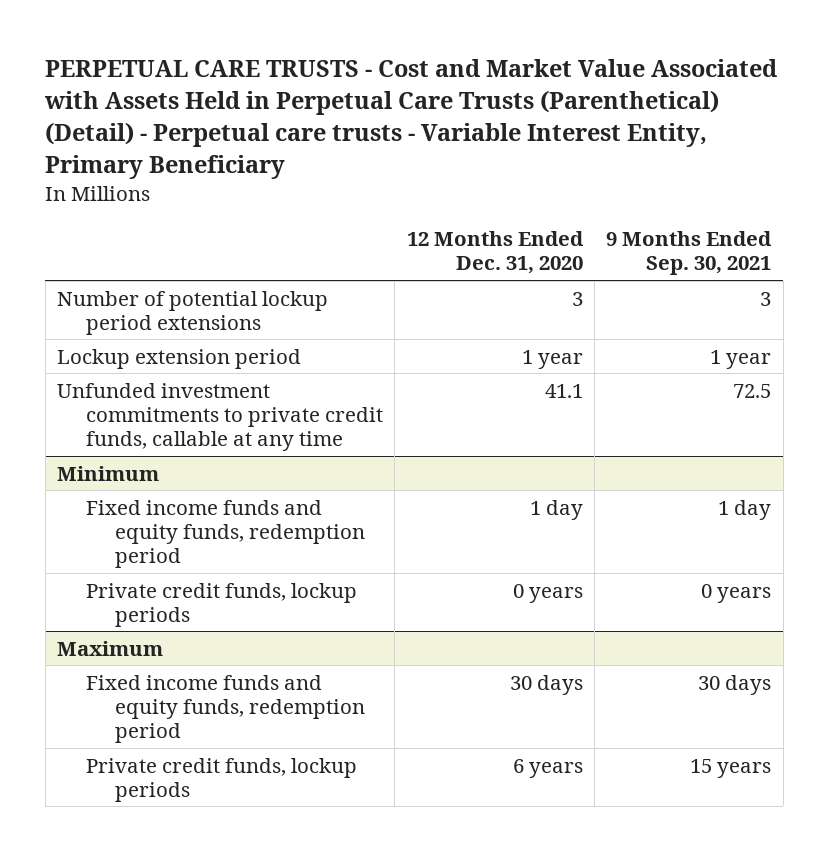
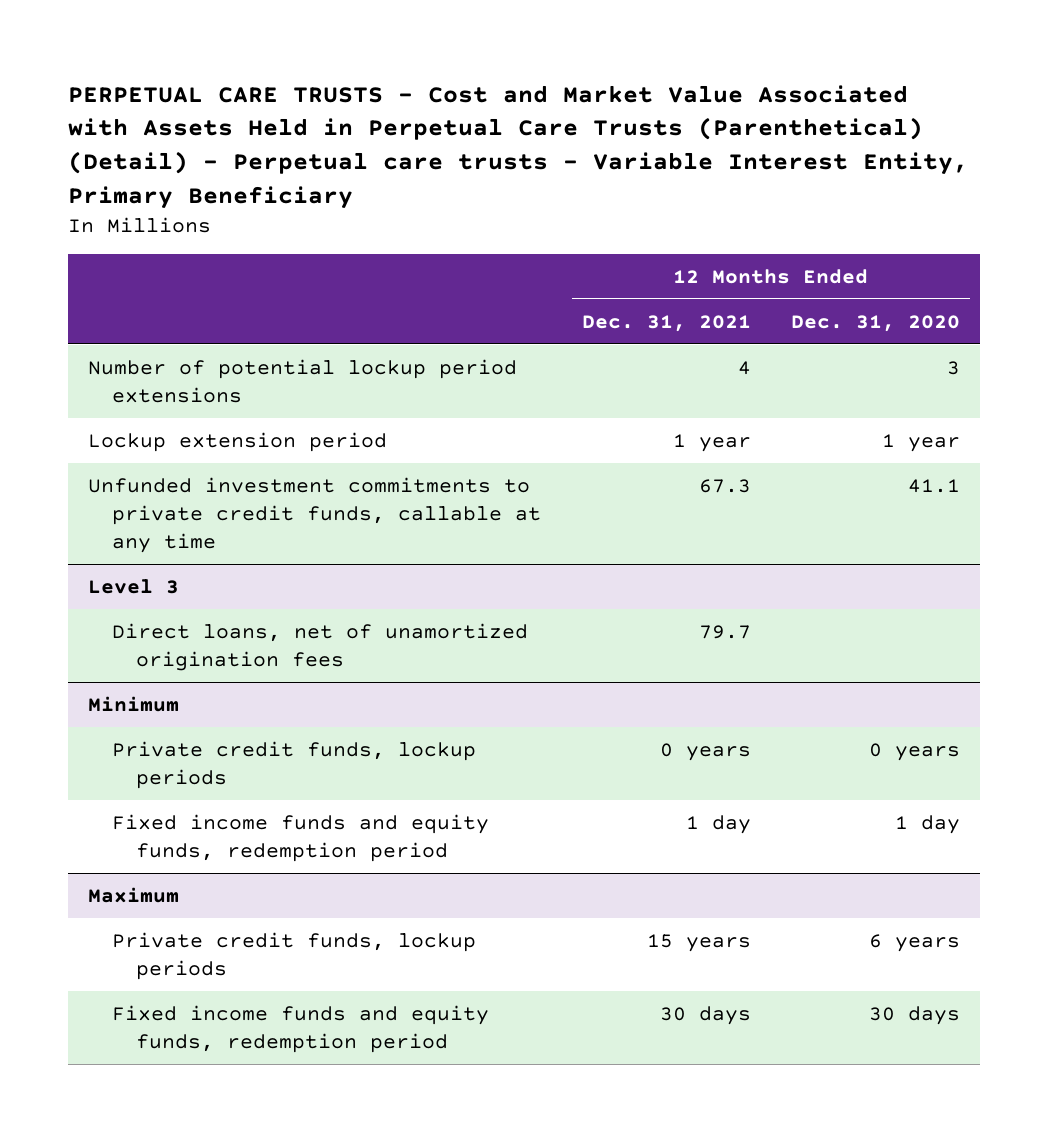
- | 12 Months Ended Dec. 31, 2020 | 9 Months Ended Sep. 30, 2021
+ | 12 Months Ended Dec. 31, 2021 | 12 Months Ended Dec. 31, 2020
+ Level 3
+ Direct loans, net of unamortized origination fees | 79.7 |
@ Minimum
moved down: Fixed income funds and equity funds, redemption period | 1 day | 1 day
@ Maximum
moved down: Fixed income funds and equity funds, redemption period | 30 days | 30 days

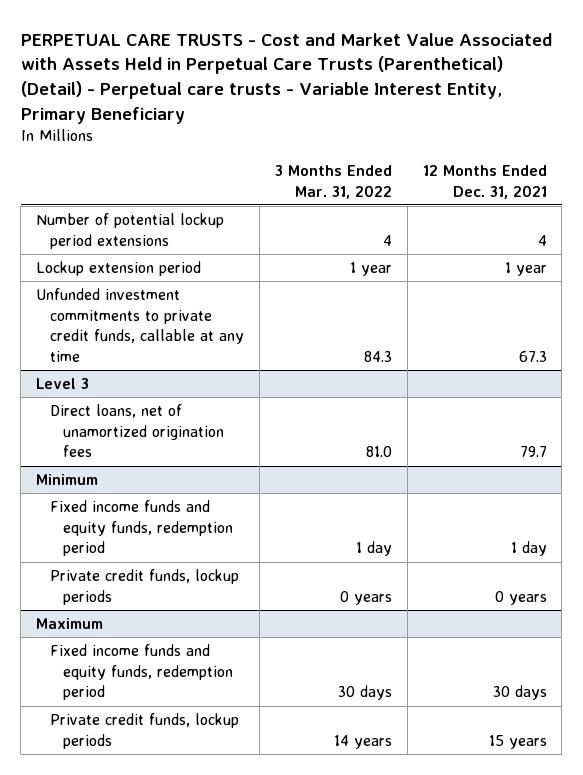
- | 12 Months Ended Dec. 31, 2021 | 12 Months Ended Dec. 31, 2020
+ | 3 Months Ended Mar. 31, 2022 | 12 Months Ended Dec. 31, 2021
@ Minimum
moved down: Private credit funds, lockup periods | 0 years | 0 years
@ Maximum
moved down: Private credit funds, lockup periods | 14 years | 15 years

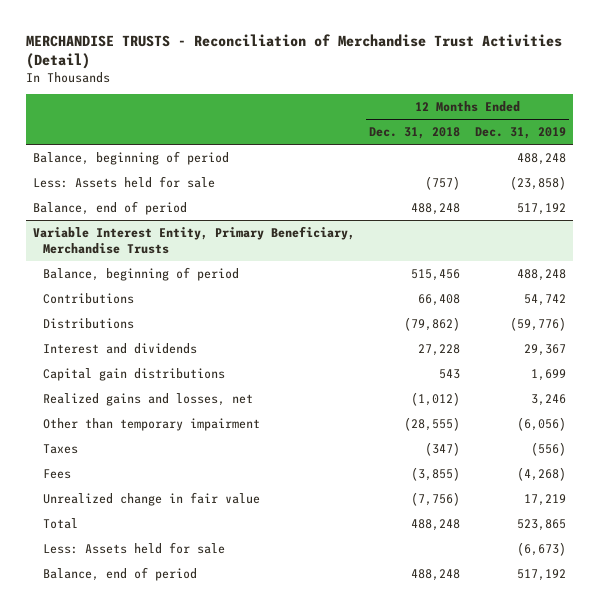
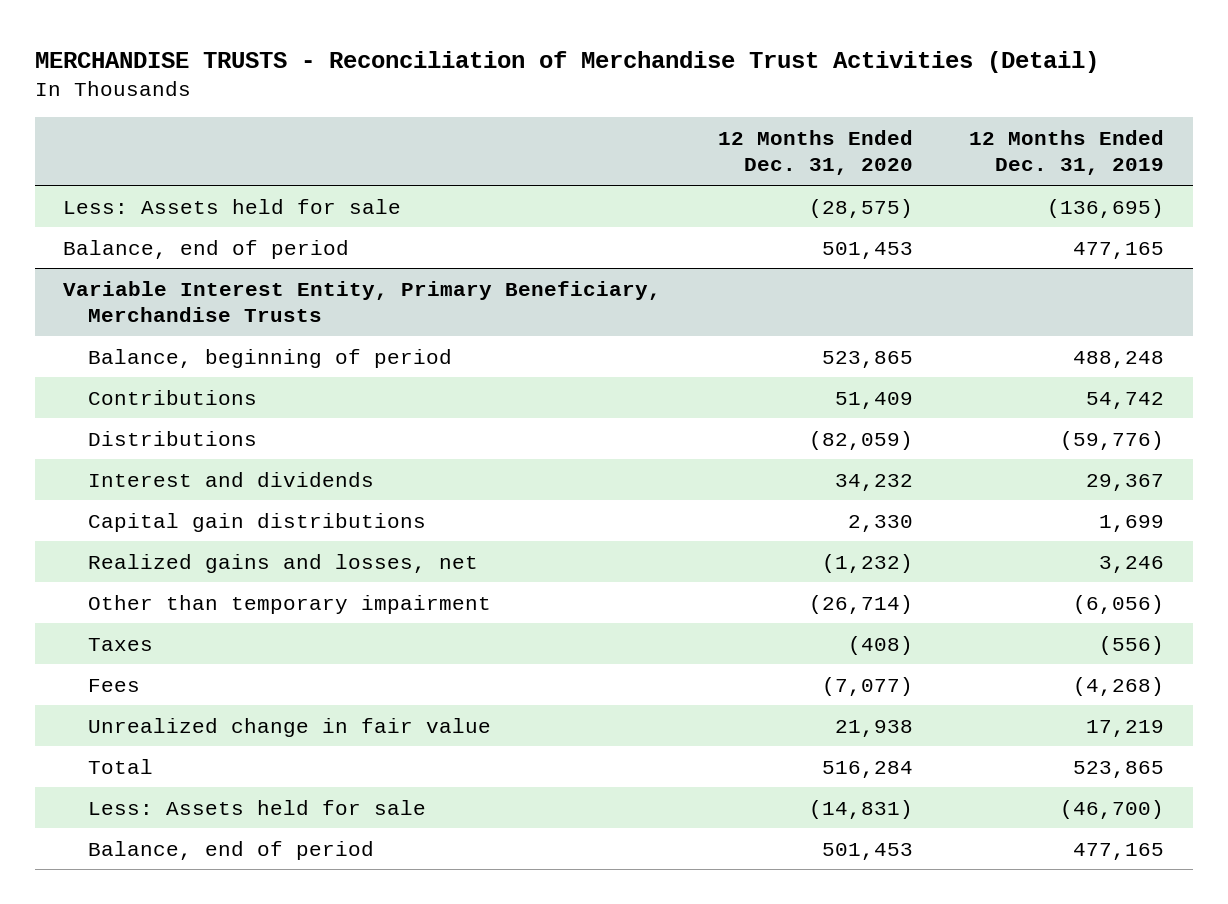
- | 12 Months Ended Dec. 31, 2018 | 12 Months Ended Dec. 31, 2019
+ | 12 Months Ended Dec. 31, 2020 | 12 Months Ended Dec. 31, 2019
- Balance, beginning of period | | 488,248
- Less: Assets held for sale | (757) | (23,858)
- Balance, end of period | 488,248 | 517,192
+ Less: Assets held for sale | (28,575) | (136,695)
+ Balance, end of period | 501,453 | 477,165
@ Variable Interest Entity, Primary Beneficiary, Merchandise Trusts
- Less: Assets held for sale | | (6,673)
- Balance, end of period | 488,248 | 517,192
+ Less: Assets held for sale | (14,831) | (46,700)
+ Balance, end of period | 501,453 | 477,165

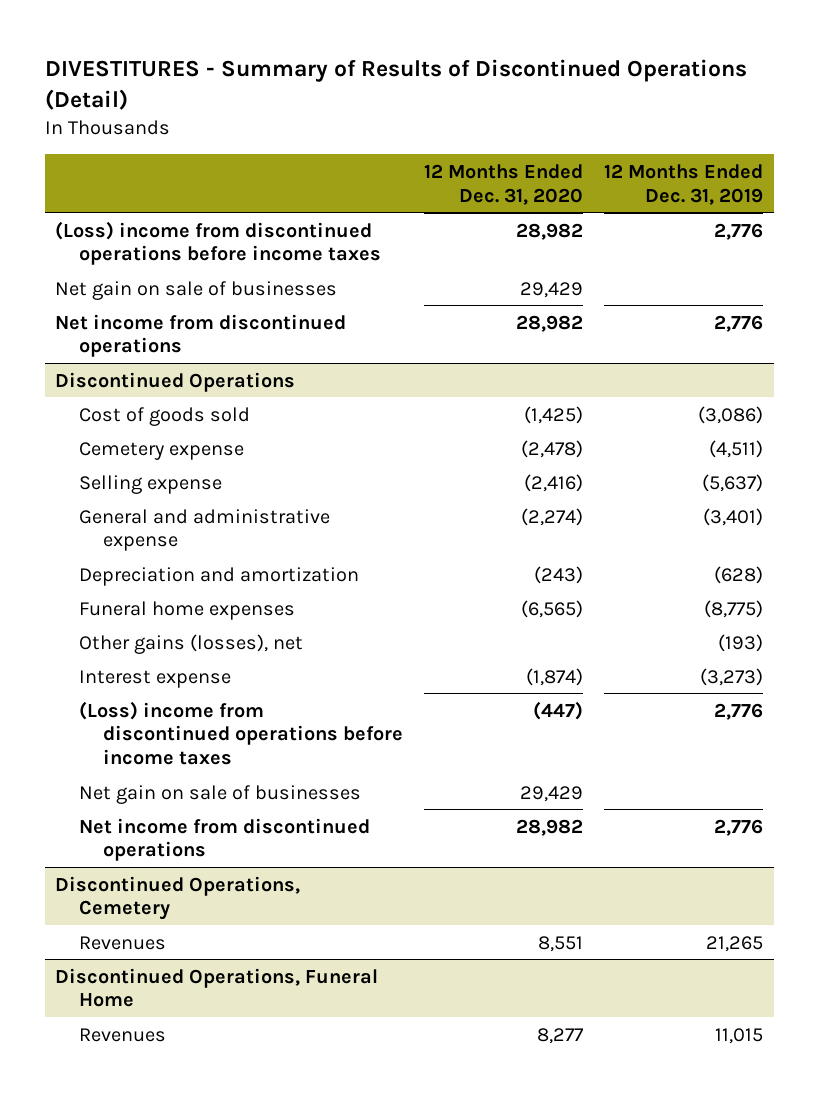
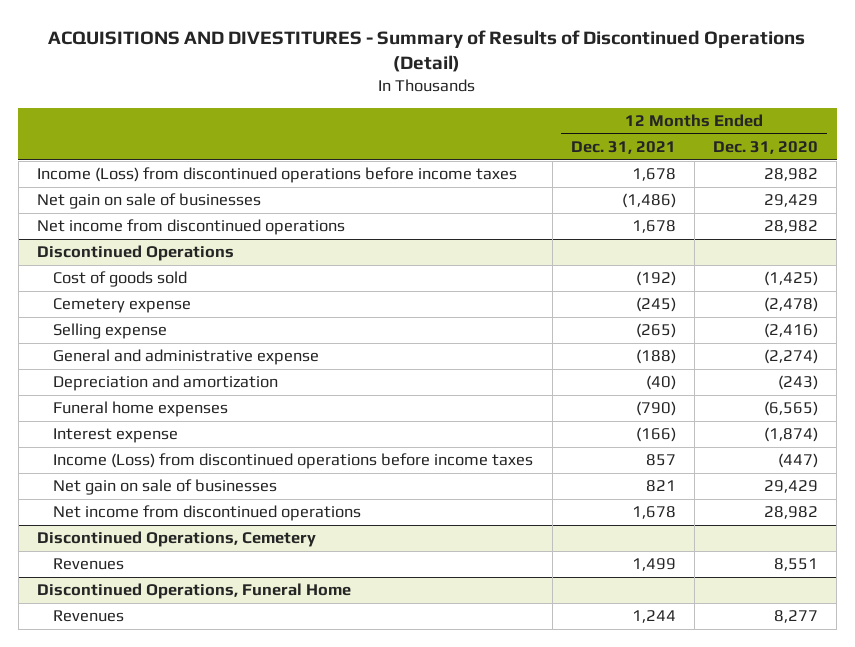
- DIVESTITURES - Summary of Results of Discontinued Operations (Detail)
+ ACQUISITIONS AND DIVESTITURES - Summary of Results of Discontinued Operations (Detail)
- | 12 Months Ended Dec. 31, 2020 | 12 Months Ended Dec. 31, 2019
+ | 12 Months Ended Dec. 31, 2021 | 12 Months Ended Dec. 31, 2020
- (Loss) income from discontinued operations before income taxes | 28,982 | 2,776
+ Income (Loss) from discontinued operations before income taxes | 1,678 | 28,982
@ Discontinued Operations
- Other gains (losses), net | | (193)
- (Loss) income from discontinued operations before income taxes | (447) | 2,776
+ Income (Loss) from discontinued operations before income taxes | 857 | (447)

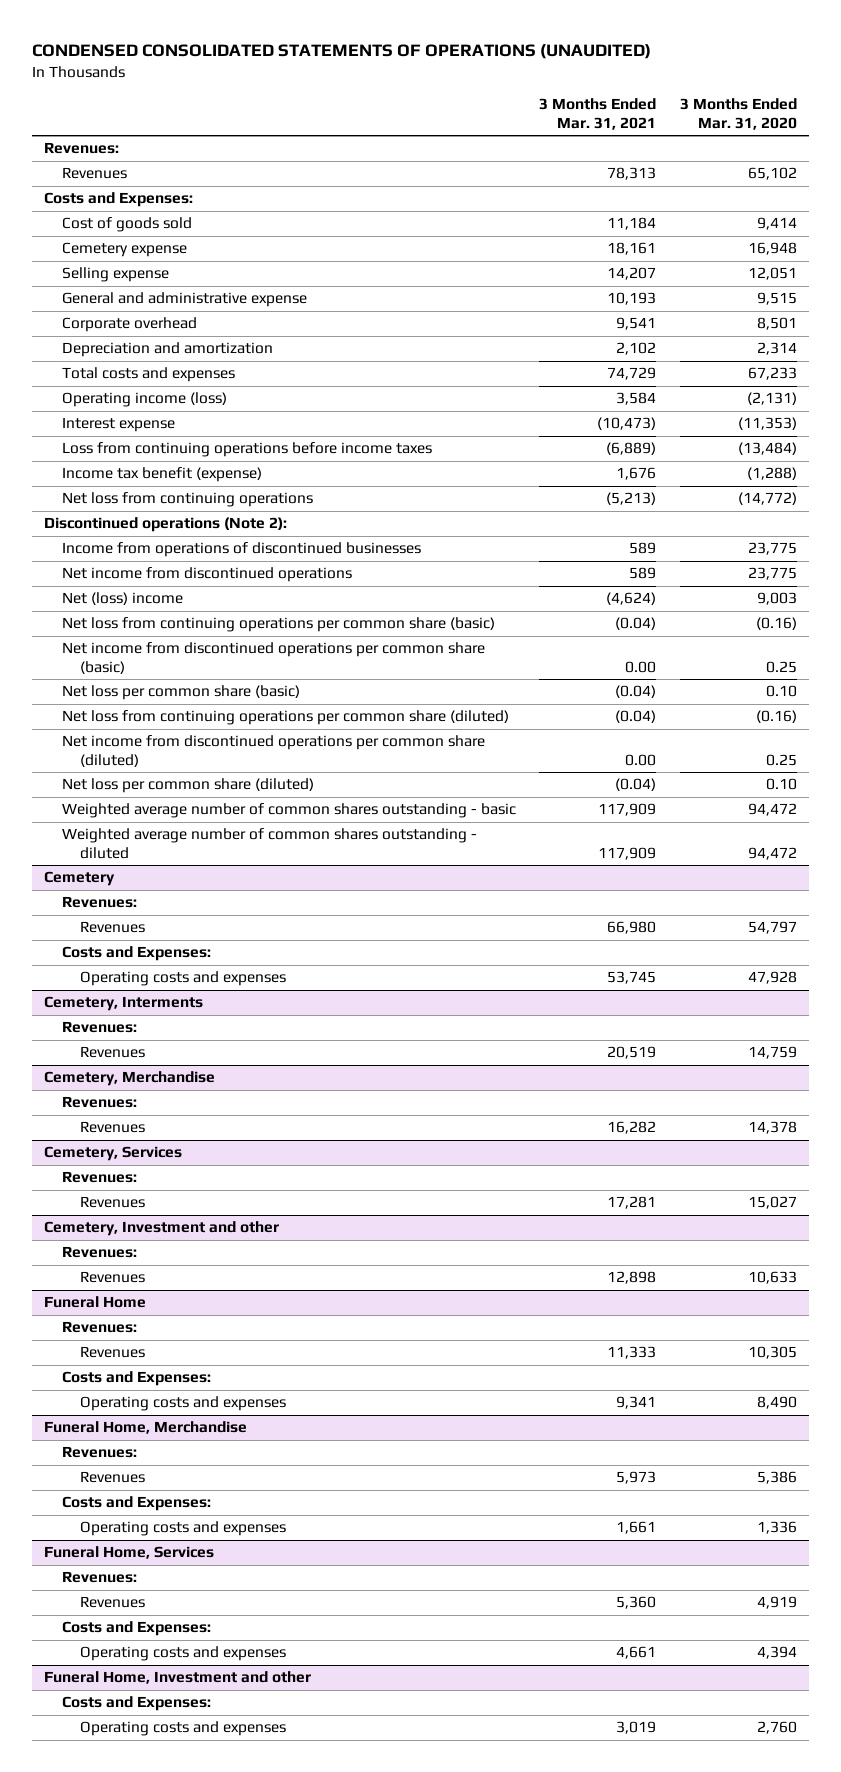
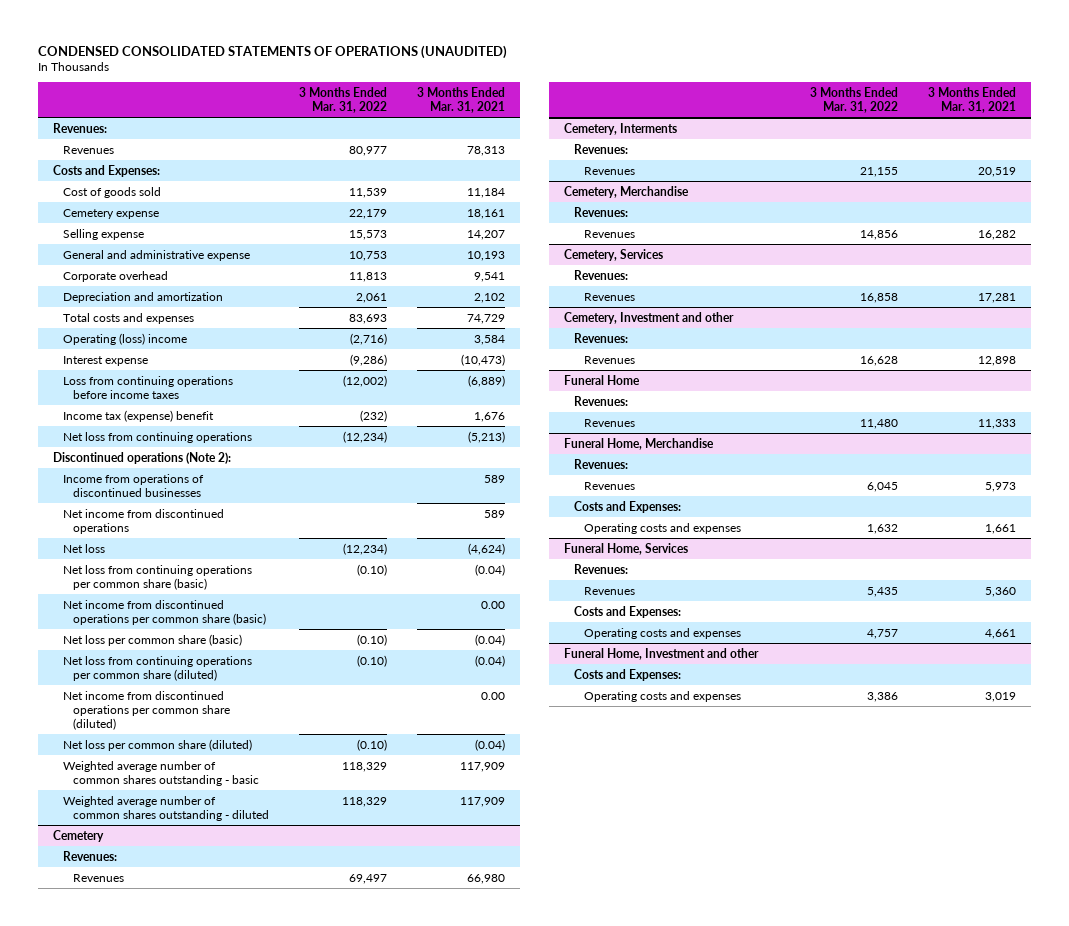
- | 3 Months Ended Mar. 31, 2021 | 3 Months Ended Mar. 31, 2020
+ | 3 Months Ended Mar. 31, 2022 | 3 Months Ended Mar. 31, 2021
- Operating income (loss) | 3,584 | (2,131)
+ Operating (loss) income | (2,716) | 3,584
- Income tax benefit (expense) | 1,676 | (1,288)
+ Income tax (expense) benefit | (232) | 1,676
- Net (loss) income | (4,624) | 9,003
+ Net loss | (12,234) | (4,624)
@ Cemetery
- Costs and Expenses:
- Operating costs and expenses | 53,745 | 47,928
@ Funeral Home
- Costs and Expenses:
- Operating costs and expenses | 9,341 | 8,490

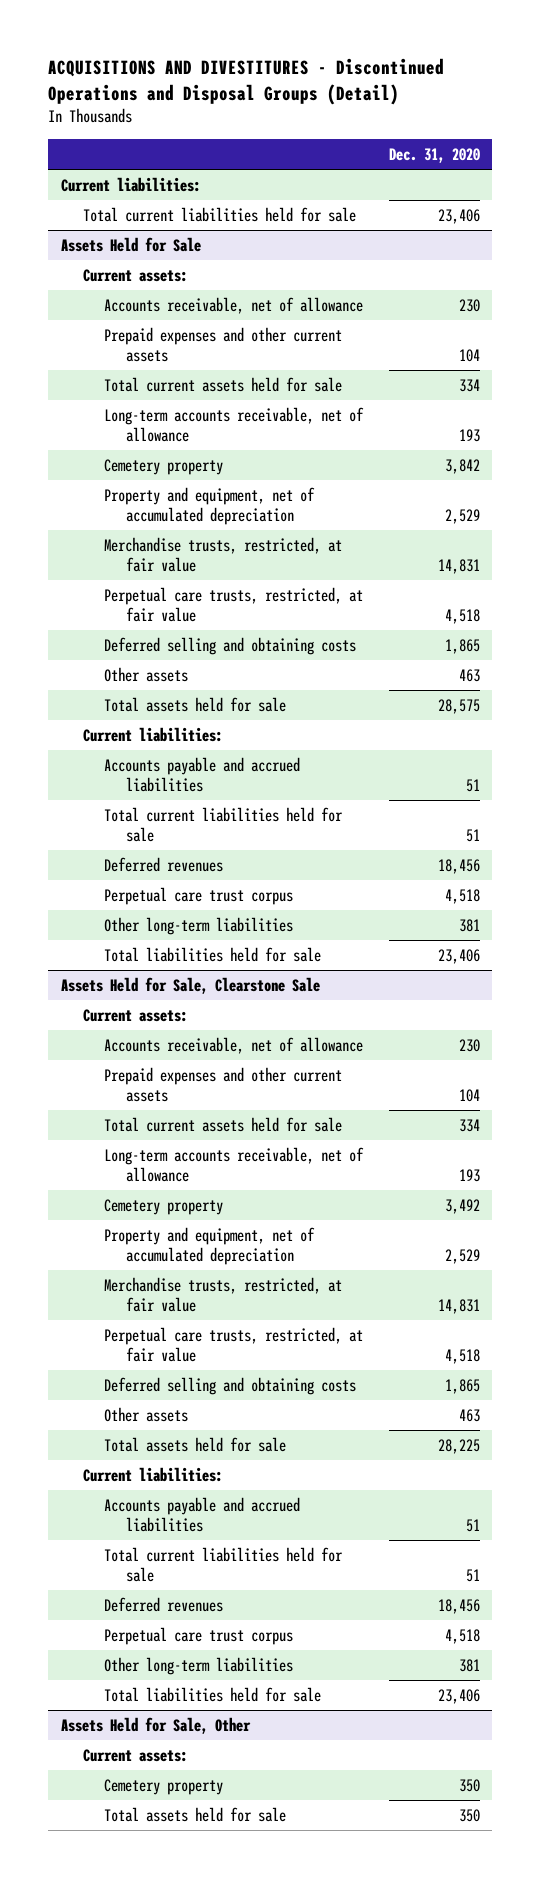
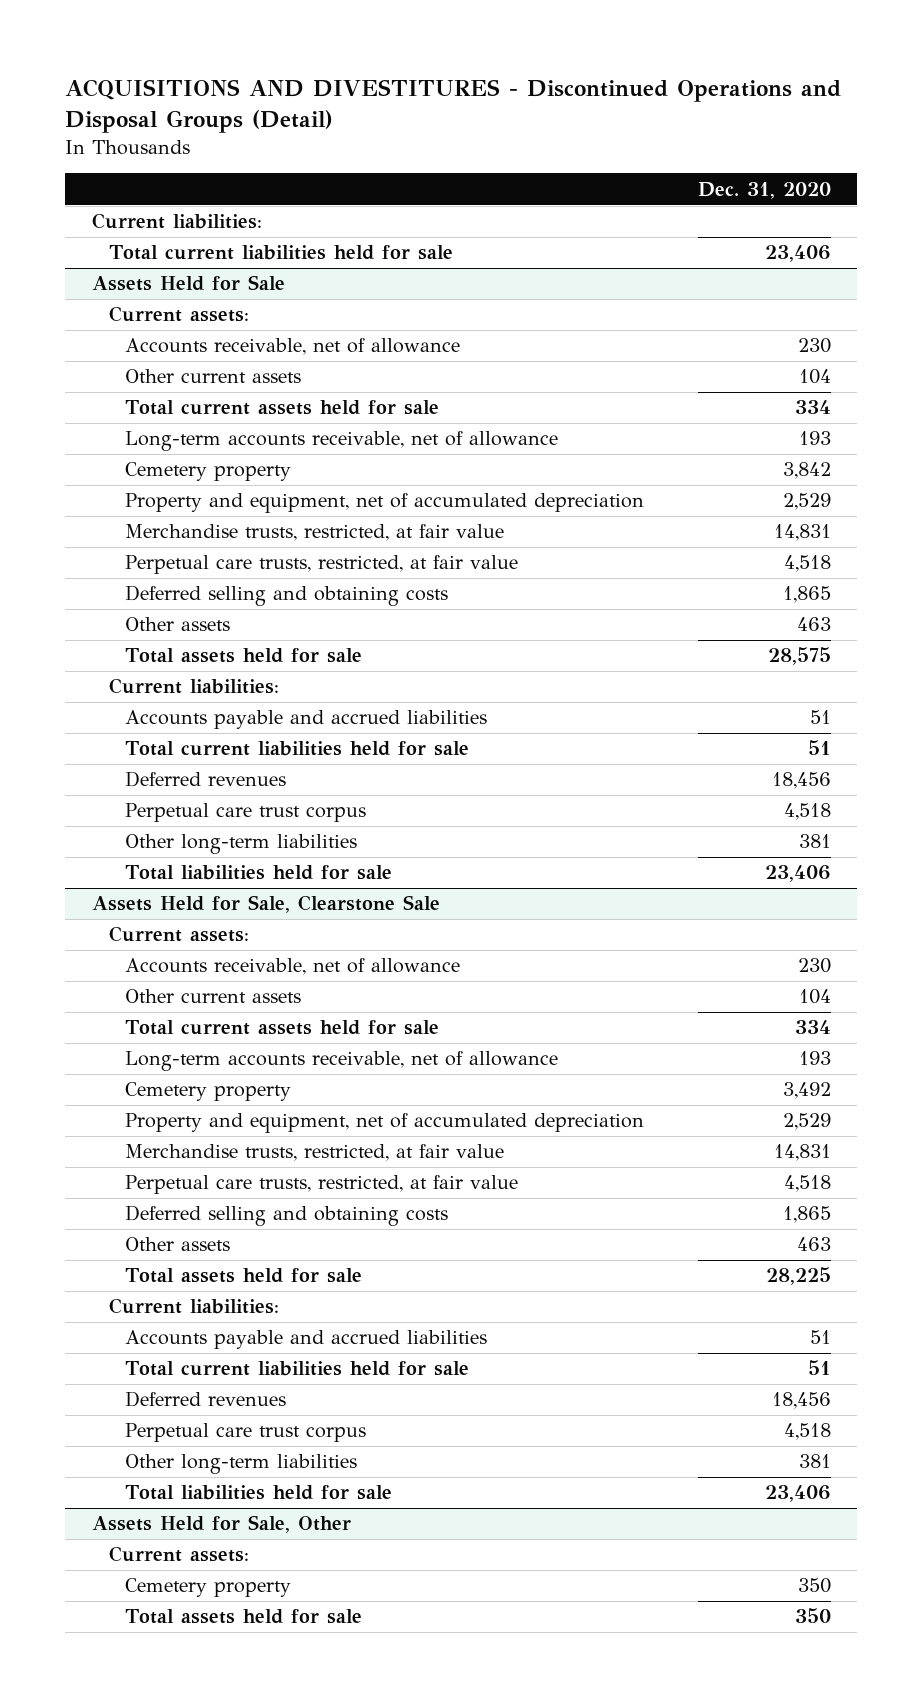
@ Assets Held for Sale
- Prepaid expenses and other current assets | 104
+ Other current assets | 104
@ Assets Held for Sale, Clearstone Sale
- Prepaid expenses and other current assets | 104
+ Other current assets | 104

